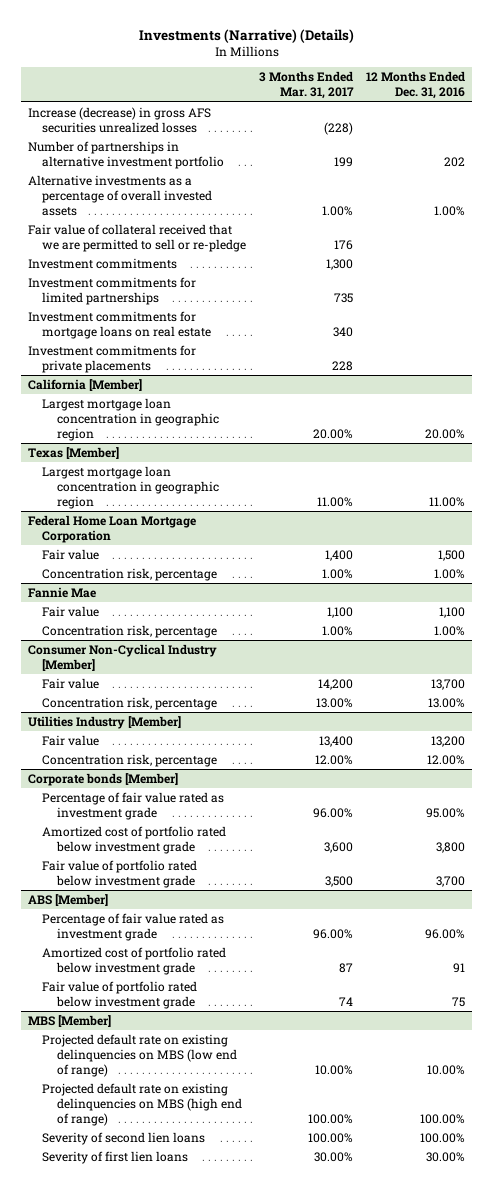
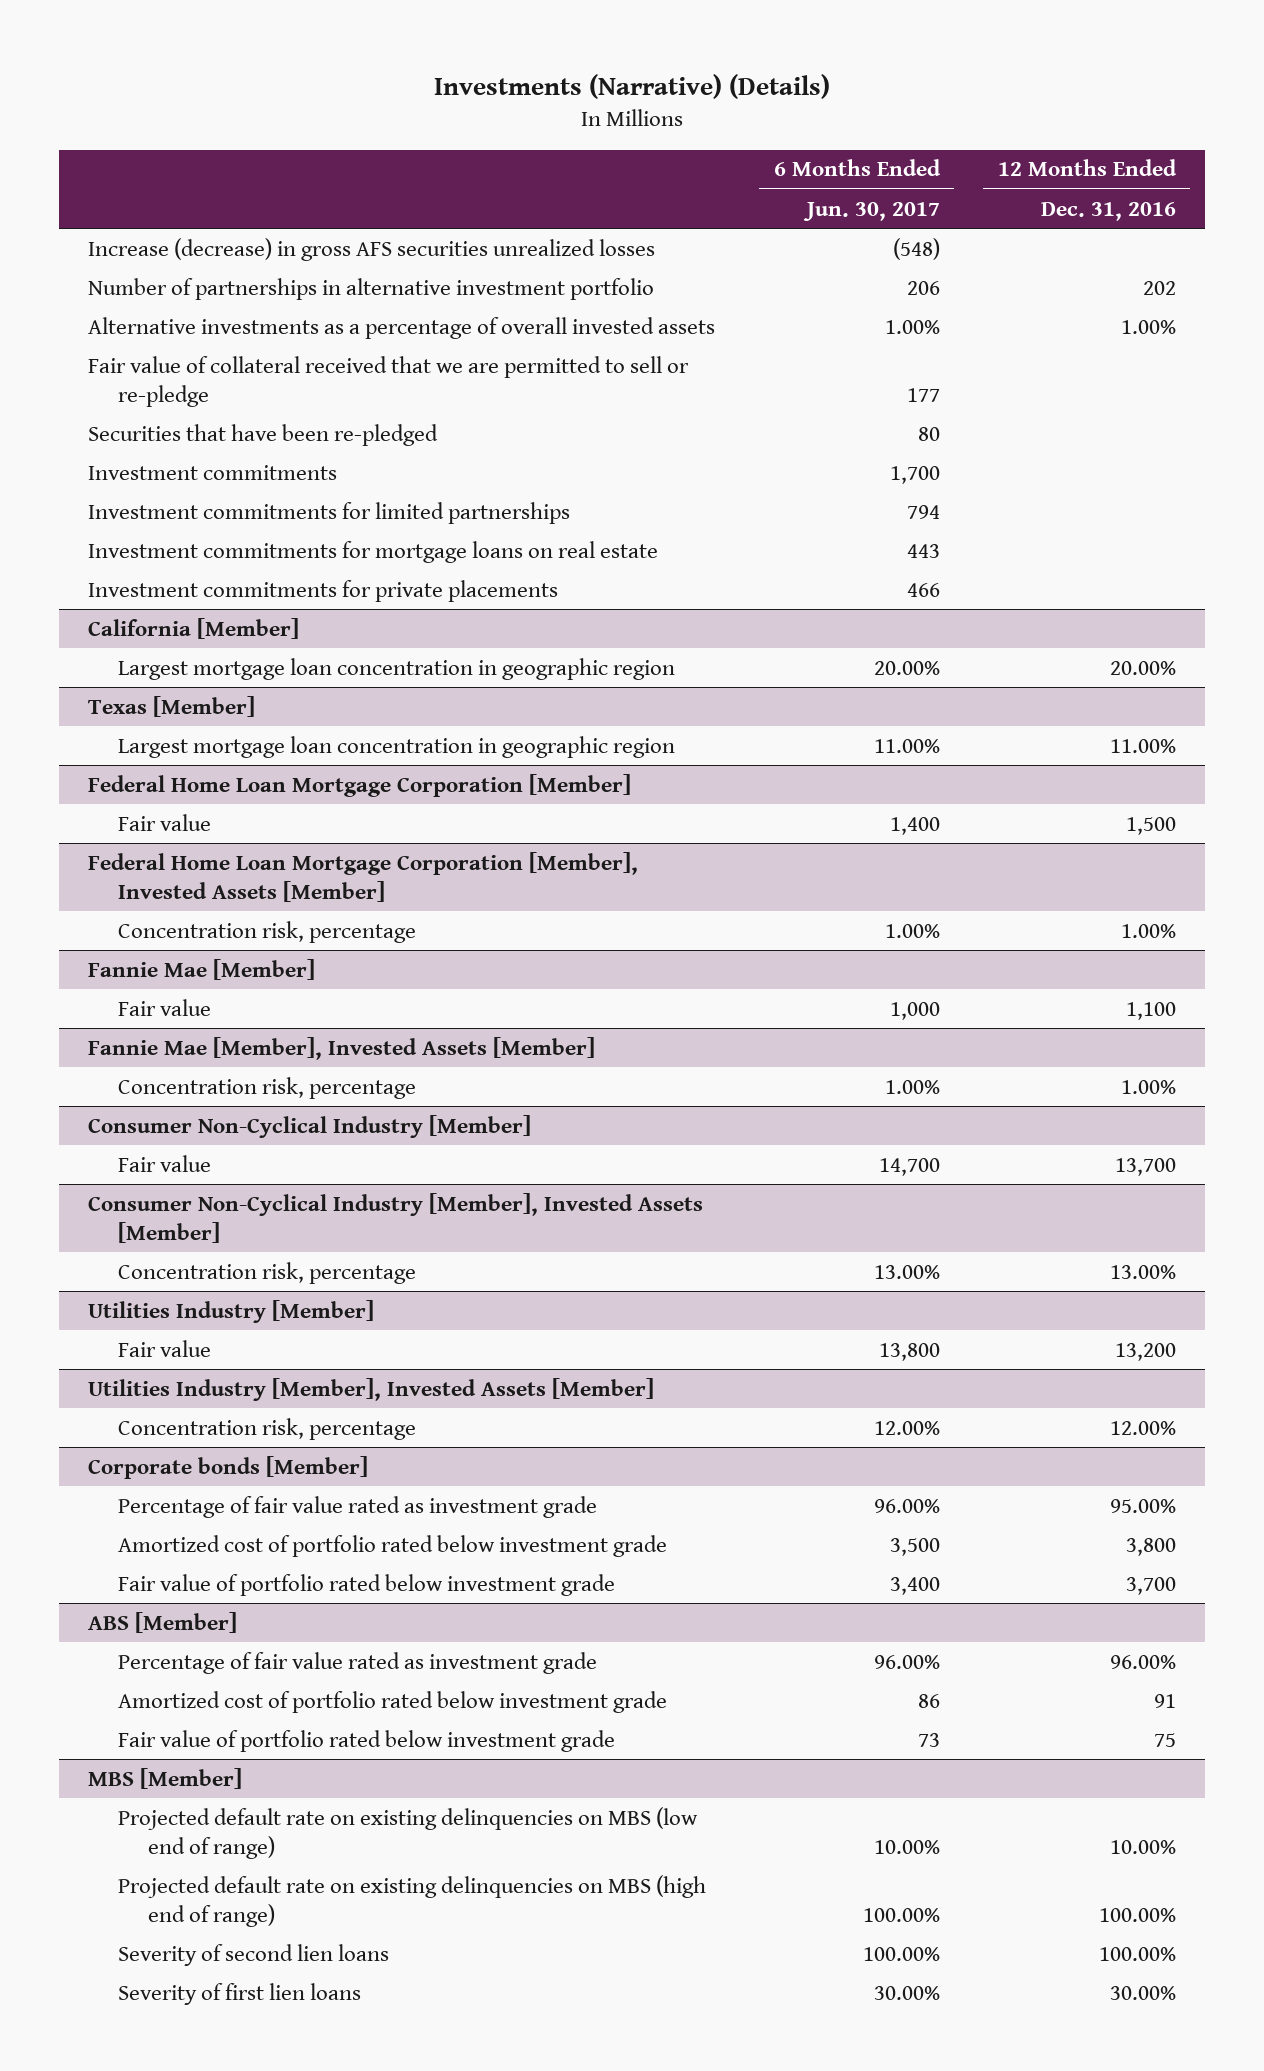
- | 3 Months Ended Mar. 31, 2017 | 12 Months Ended Dec. 31, 2016
+ | 6 Months Ended Jun. 30, 2017 | 12 Months Ended Dec. 31, 2016
+ Securities that have been re-pledged | 80 |
- Federal Home Loan Mortgage Corporation
+ Federal Home Loan Mortgage Corporation [Member]
+ Federal Home Loan Mortgage Corporation [Member], Invested Assets [Member]
- Fannie Mae
+ Fannie Mae [Member]
+ Fannie Mae [Member], Invested Assets [Member]
+ Consumer Non-Cyclical Industry [Member], Invested Assets [Member]
+ Utilities Industry [Member], Invested Assets [Member]

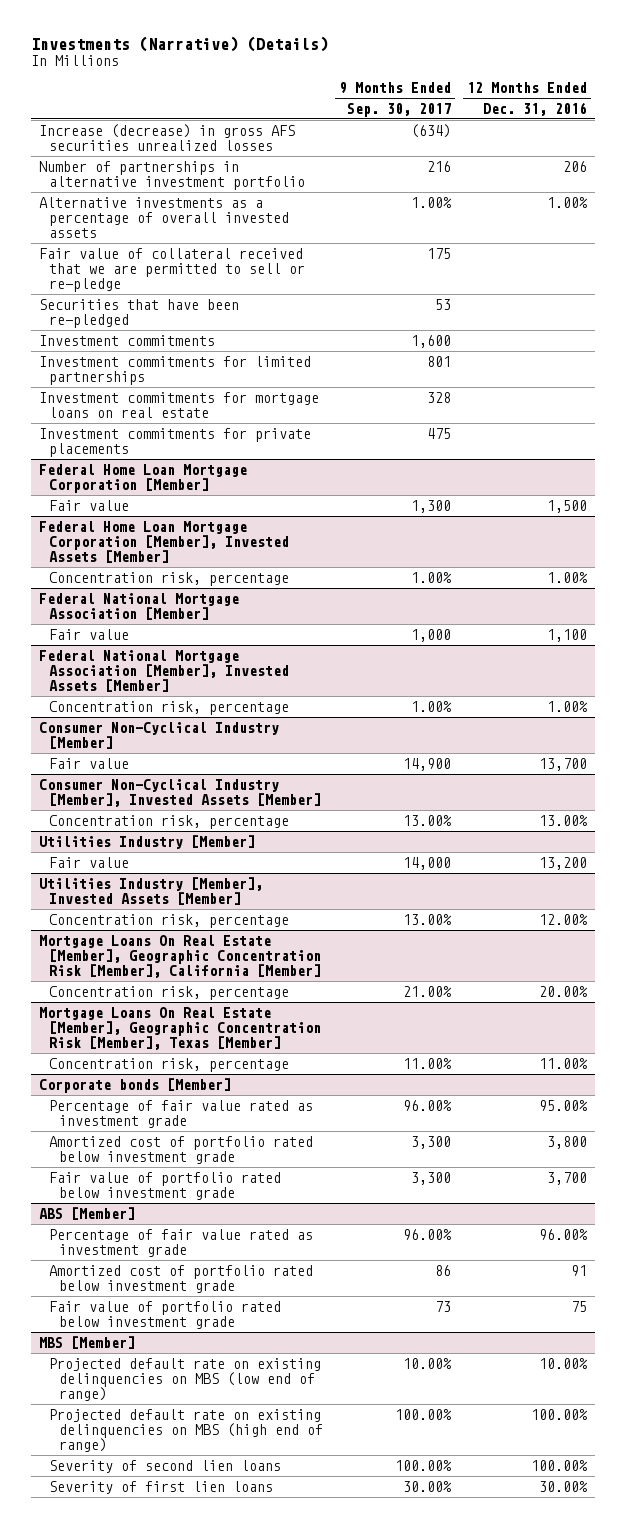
- | 6 Months Ended Jun. 30, 2017 | 12 Months Ended Dec. 31, 2016
+ | 9 Months Ended Sep. 30, 2017 | 12 Months Ended Dec. 31, 2016
- Number of partnerships in alternative investment portfolio | 206 | 202
+ Number of partnerships in alternative investment portfolio | 216 | 206
- California [Member]
- Largest mortgage loan concentration in geographic region | 20.00% | 20.00%
- Texas [Member]
- Largest mortgage loan concentration in geographic region | 11.00% | 11.00%
- Fannie Mae [Member]
+ Federal National Mortgage Association [Member]
- Fannie Mae [Member], Invested Assets [Member]
+ Federal National Mortgage Association [Member], Invested Assets [Member]
+ Mortgage Loans On Real Estate [Member], Geographic Concentration Risk [Member], California [Member]
+ Concentration risk, percentage | 21.00% | 20.00%
+ Mortgage Loans On Real Estate [Member], Geographic Concentration Risk [Member], Texas [Member]
+ Concentration risk, percentage | 11.00% | 11.00%

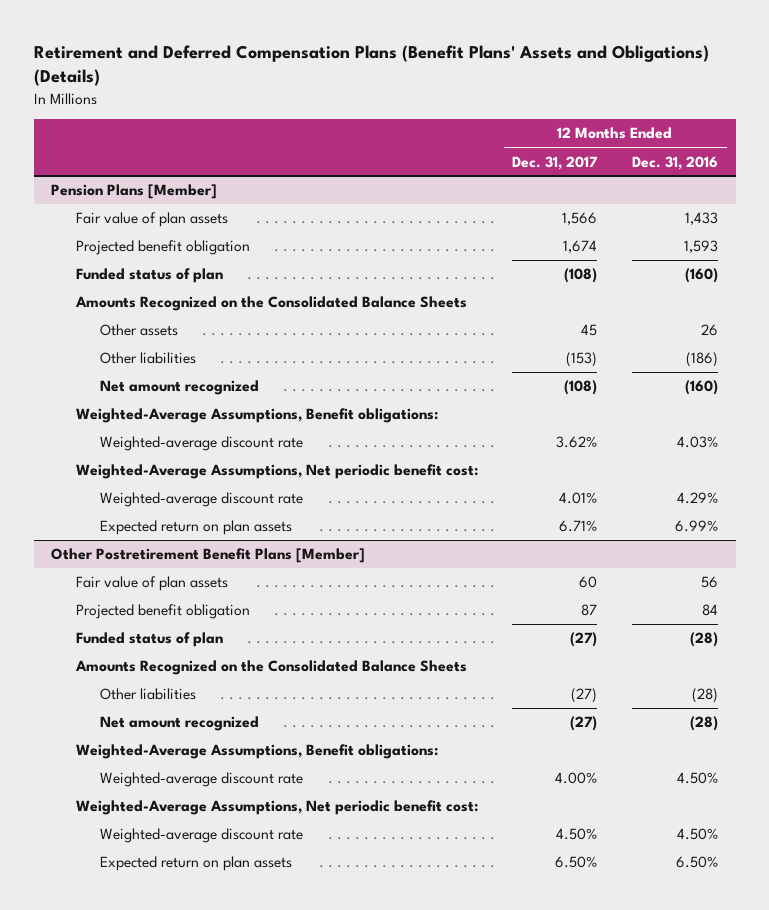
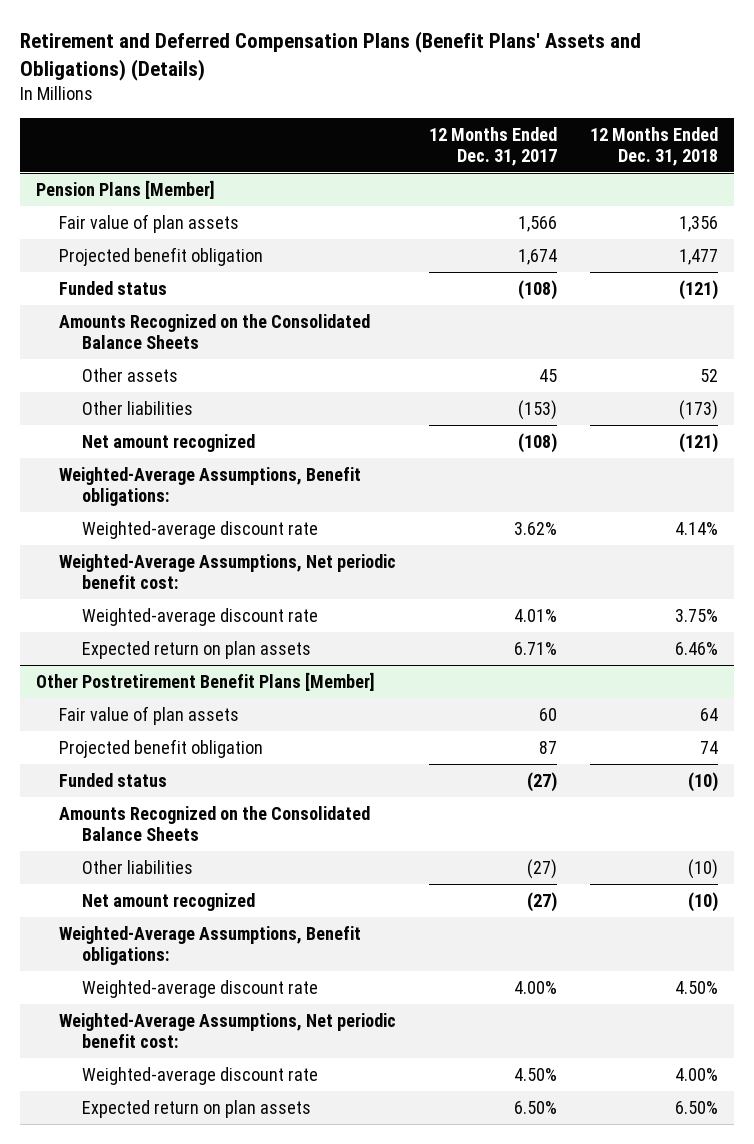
- | 12 Months Ended Dec. 31, 2017 | 12 Months Ended Dec. 31, 2016
+ | 12 Months Ended Dec. 31, 2017 | 12 Months Ended Dec. 31, 2018
@ Pension Plans [Member]
- Funded status of plan | (108) | (160)
+ Funded status | (108) | (121)
@ Other Postretirement Benefit Plans [Member]
- Funded status of plan | (27) | (28)
+ Funded status | (27) | (10)

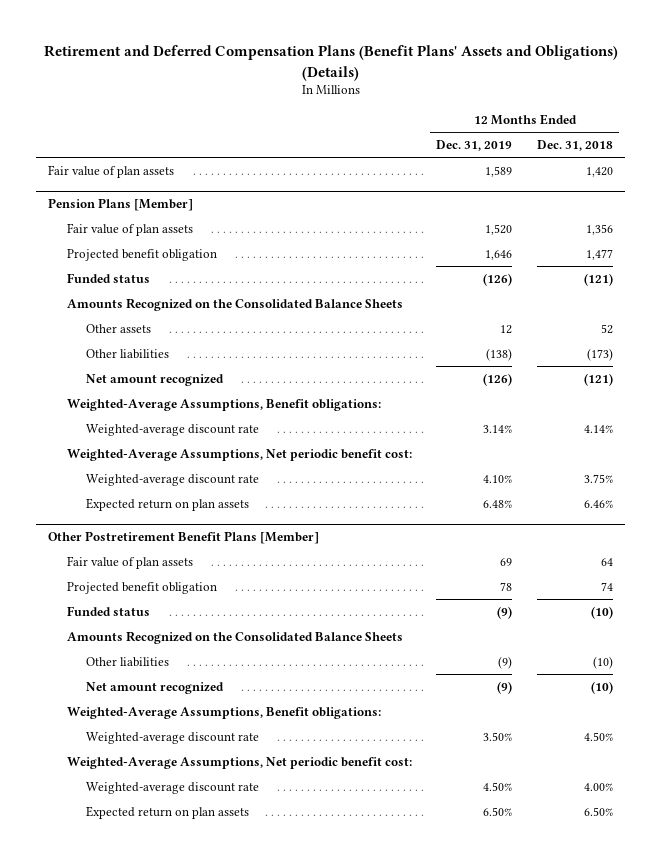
- | 12 Months Ended Dec. 31, 2017 | 12 Months Ended Dec. 31, 2018
+ | 12 Months Ended Dec. 31, 2019 | 12 Months Ended Dec. 31, 2018
+ Fair value of plan assets | 1,589 | 1,420

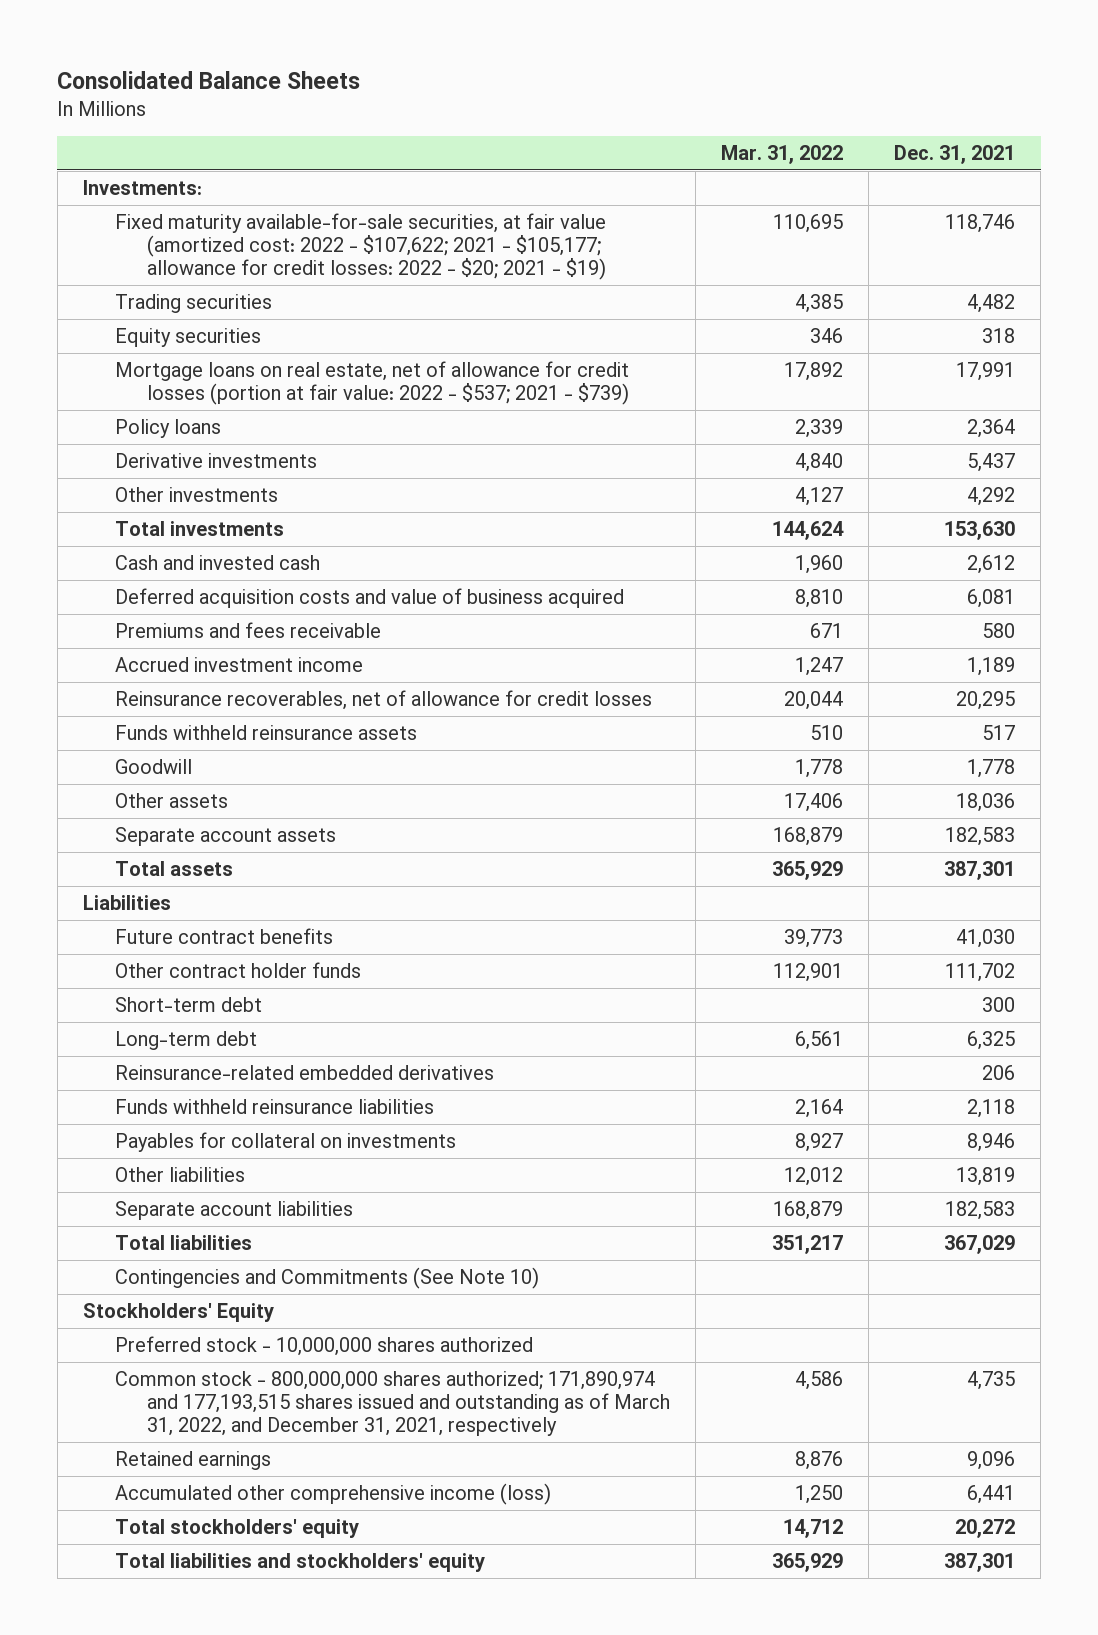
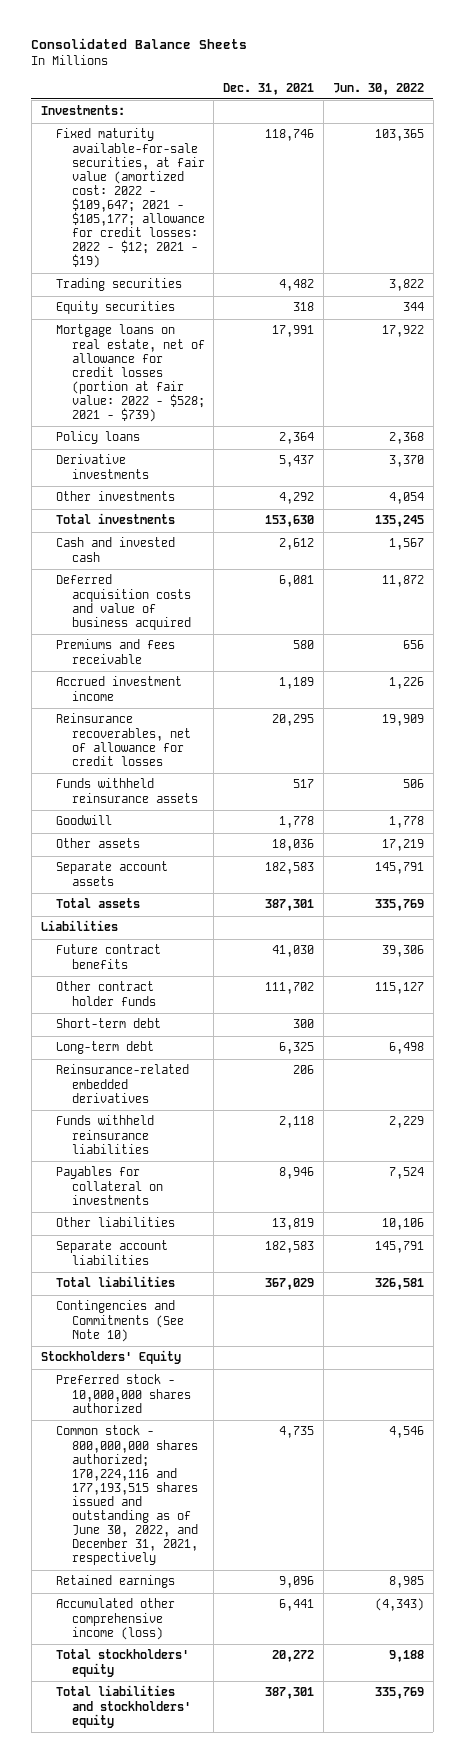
- | Mar. 31, 2022 | Dec. 31, 2021
+ | Dec. 31, 2021 | Jun. 30, 2022
- Fixed maturity available-for-sale securities, at fair value (amortized cost: 2022 - $107,622; 2021 - $105,177; allowance for credit losses: 2022 - $20; 2021 - $19) | 110,695 | 118,746
+ Fixed maturity available-for-sale securities, at fair value (amortized cost: 2022 - $109,647; 2021 - $105,177; allowance for credit losses: 2022 - $12; 2021 - $19) | 118,746 | 103,365
- Mortgage loans on real estate, net of allowance for credit losses (portion at fair value: 2022 - $537; 2021 - $739) | 17,892 | 17,991
+ Mortgage loans on real estate, net of allowance for credit losses (portion at fair value: 2022 - $528; 2021 - $739) | 17,991 | 17,922
- Common stock - 800,000,000 shares authorized; 171,890,974 and 177,193,515 shares issued and outstanding as of March 31, 2022, and December 31, 2021, respectively | 4,586 | 4,735
+ Common stock - 800,000,000 shares authorized; 170,224,116 and 177,193,515 shares issued and outstanding as of June 30, 2022, and December 31, 2021, respectively | 4,735 | 4,546

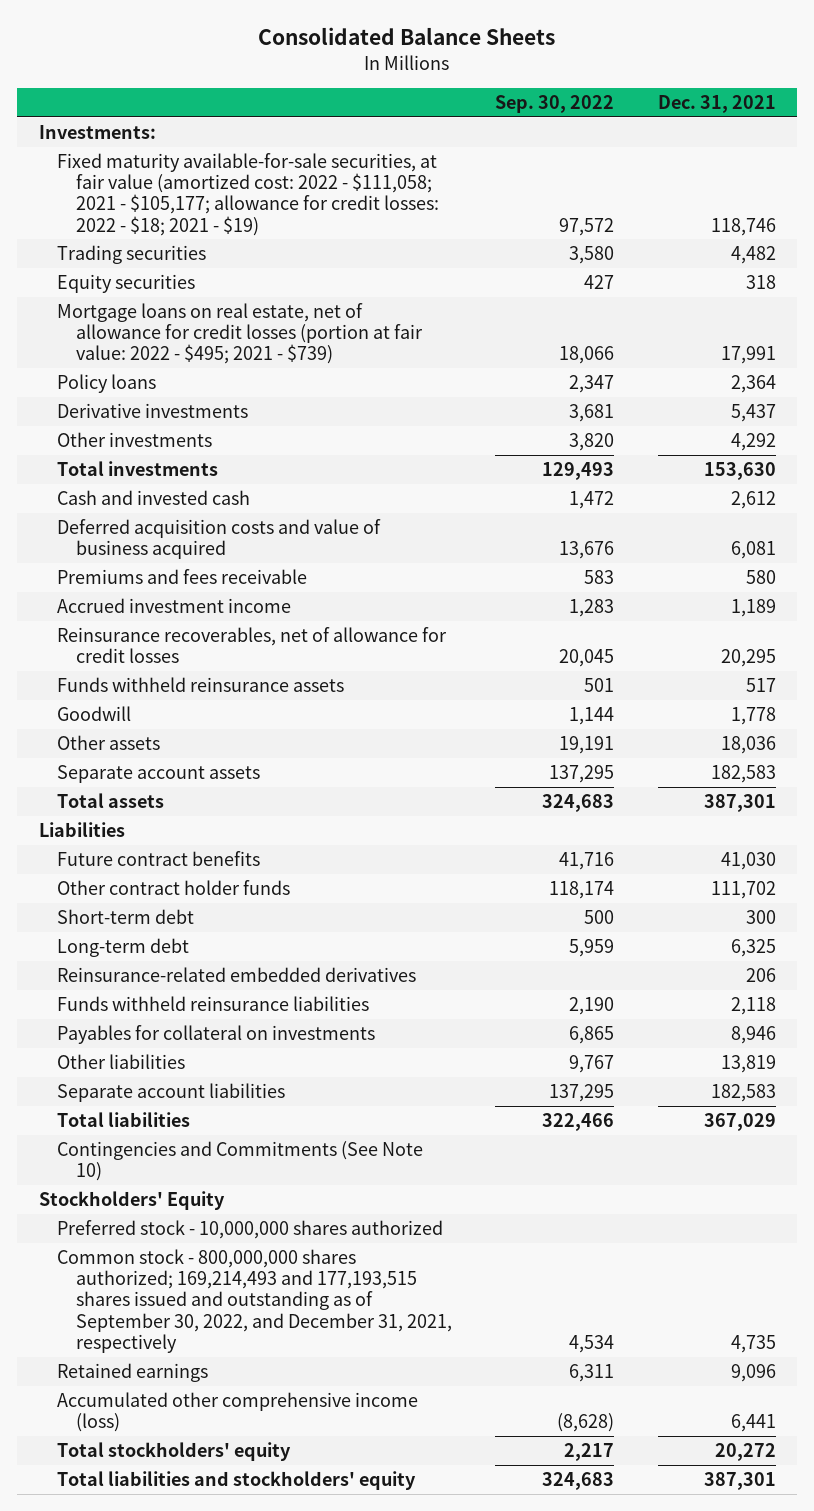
- | Dec. 31, 2021 | Jun. 30, 2022
+ | Sep. 30, 2022 | Dec. 31, 2021
- Fixed maturity available-for-sale securities, at fair value (amortized cost: 2022 - $109,647; 2021 - $105,177; allowance for credit losses: 2022 - $12; 2021 - $19) | 118,746 | 103,365
+ Fixed maturity available-for-sale securities, at fair value (amortized cost: 2022 - $111,058; 2021 - $105,177; allowance for credit losses: 2022 - $18; 2021 - $19) | 97,572 | 118,746
- Mortgage loans on real estate, net of allowance for credit losses (portion at fair value: 2022 - $528; 2021 - $739) | 17,991 | 17,922
+ Mortgage loans on real estate, net of allowance for credit losses (portion at fair value: 2022 - $495; 2021 - $739) | 18,066 | 17,991
- Common stock - 800,000,000 shares authorized; 170,224,116 and 177,193,515 shares issued and outstanding as of June 30, 2022, and December 31, 2021, respectively | 4,735 | 4,546
+ Common stock - 800,000,000 shares authorized; 169,214,493 and 177,193,515 shares issued and outstanding as of September 30, 2022, and December 31, 2021, respectively | 4,534 | 4,735

